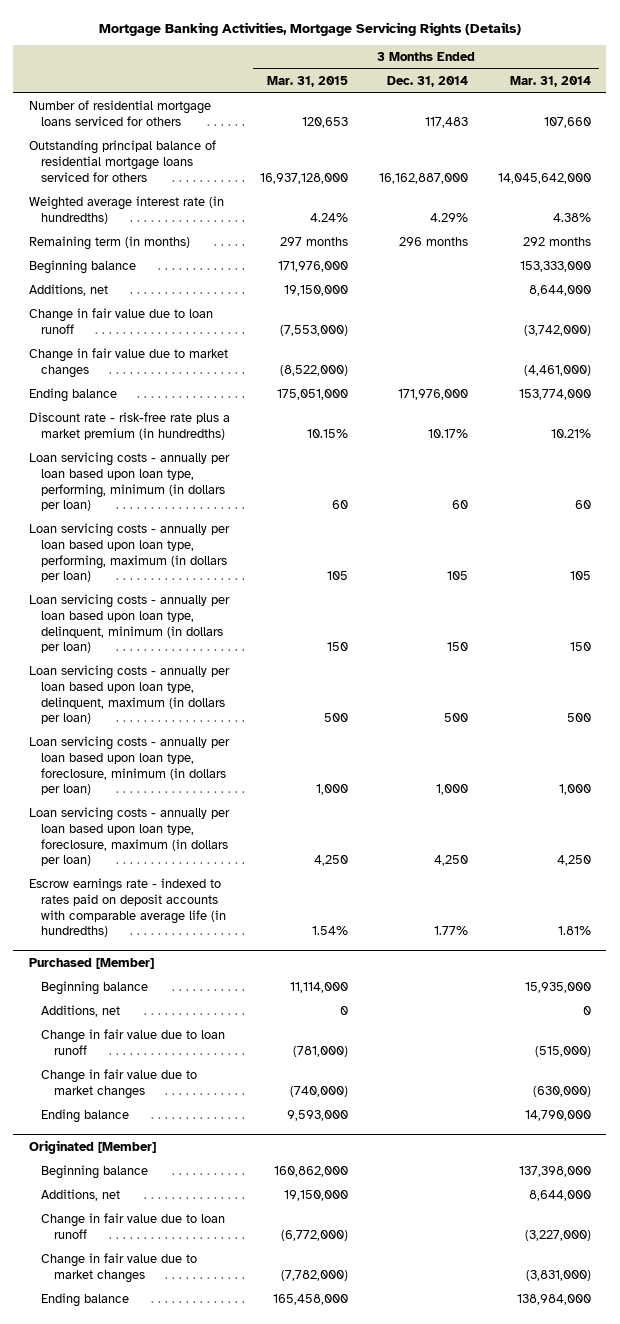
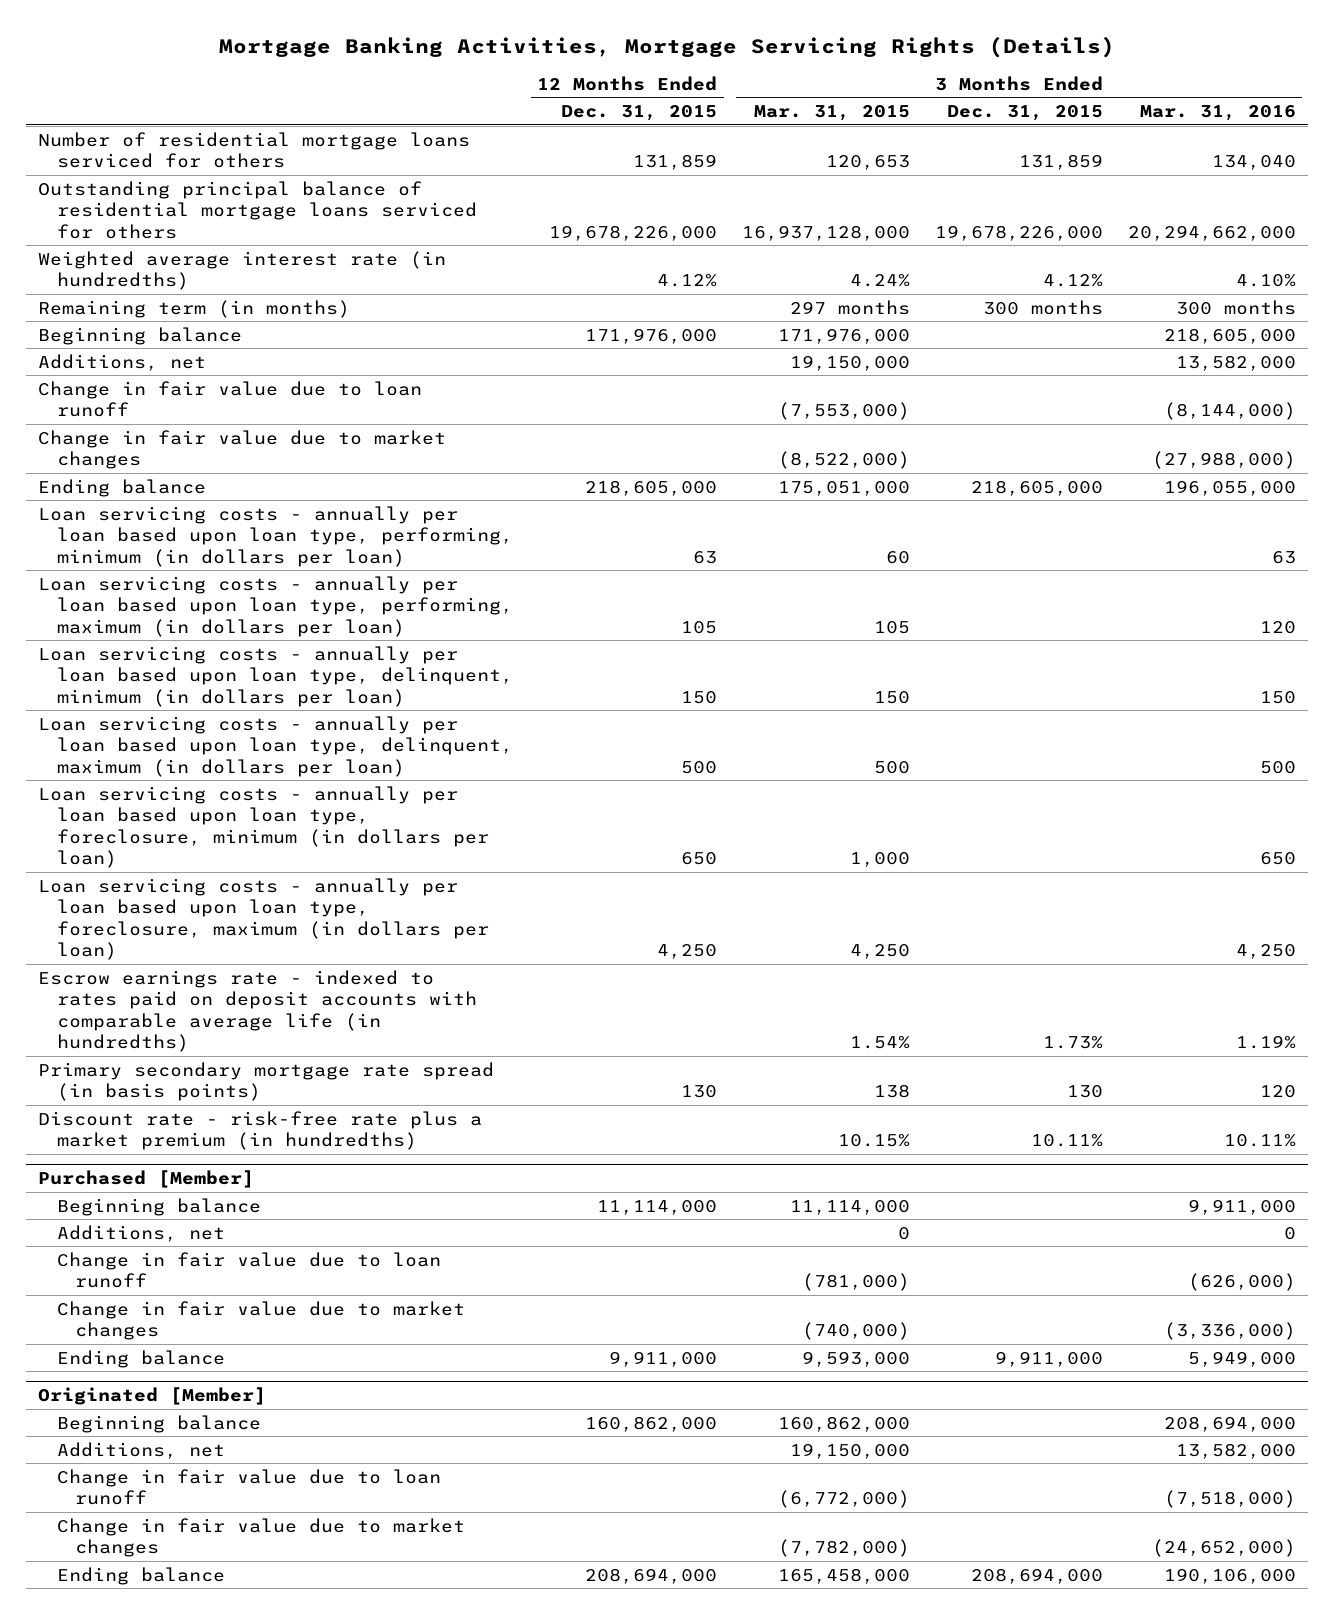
- | 3 Months Ended Mar. 31, 2015 | 3 Months Ended Dec. 31, 2014 | 3 Months Ended Mar. 31, 2014
+ | 12 Months Ended Dec. 31, 2015 | 3 Months Ended Mar. 31, 2015 | 3 Months Ended Dec. 31, 2015 | 3 Months Ended Mar. 31, 2016
+ Primary secondary mortgage rate spread (in basis points) | 130 | 138 | 130 | 120
moved down: Discount rate - risk-free rate plus a market premium (in hundredths) | | 10.15% | 10.11% | 10.11%

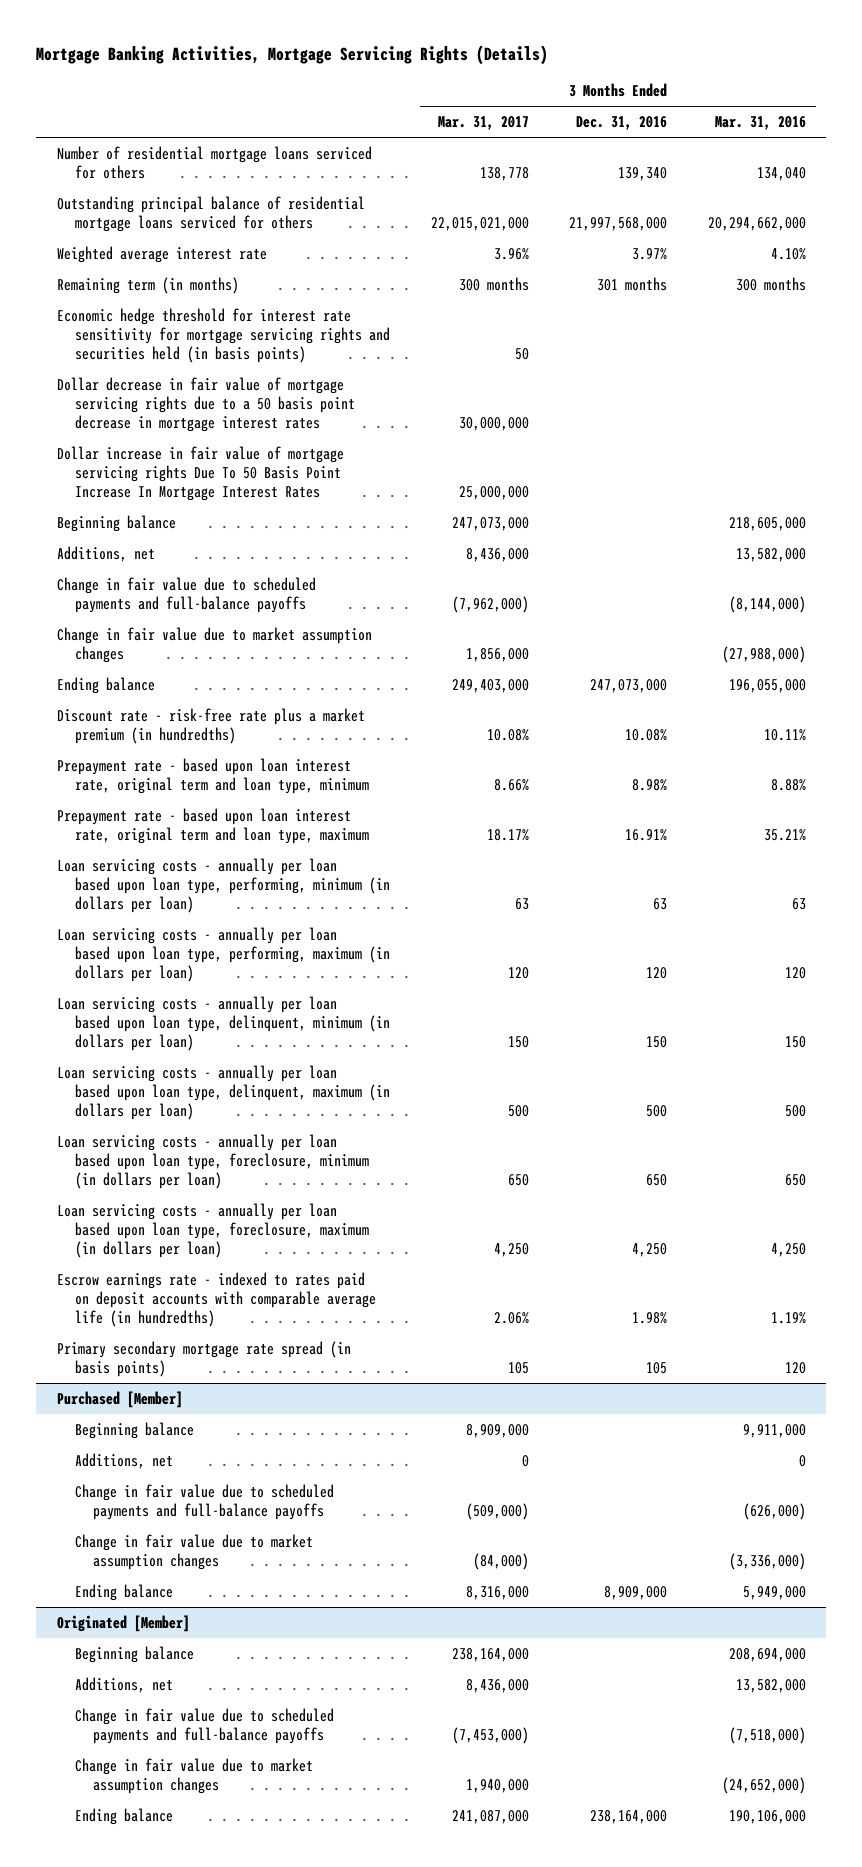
- | 12 Months Ended Dec. 31, 2015 | 3 Months Ended Mar. 31, 2015 | 3 Months Ended Dec. 31, 2015 | 3 Months Ended Mar. 31, 2016
+ | 3 Months Ended Mar. 31, 2017 | 3 Months Ended Dec. 31, 2016 | 3 Months Ended Mar. 31, 2016
- Weighted average interest rate (in hundredths) | 4.12% | 4.24% | 4.12% | 4.10%
+ Weighted average interest rate | 3.96% | 3.97% | 4.10%
+ Economic hedge threshold for interest rate sensitivity for mortgage servicing rights and securities held (in basis points) | 50 | |
+ Dollar decrease in fair value of mortgage servicing rights due to a 50 basis point decrease in mortgage interest rates | 30,000,000 | |
+ Dollar increase in fair value of mortgage servicing rights Due To 50 Basis Point Increase In Mortgage Interest Rates | 25,000,000 | |
- Change in fair value due to loan runoff | | (7,553,000) | | (8,144,000)
- Change in fair value due to market changes | | (8,522,000) | | (27,988,000)
+ Change in fair value due to scheduled payments and full-balance payoffs | (7,962,000) | | (8,144,000)
+ Change in fair value due to market assumption changes | 1,856,000 | | (27,988,000)
moved up: Discount rate - risk-free rate plus a market premium (in hundredths) | 10.08% | 10.08% | 10.11%
+ Prepayment rate - based upon loan interest rate, original term and loan type, minimum | 8.66% | 8.98% | 8.88%
+ Prepayment rate - based upon loan interest rate, original term and loan type, maximum | 18.17% | 16.91% | 35.21%
@ Purchased [Member]
- Change in fair value due to loan runoff | | (781,000) | | (626,000)
- Change in fair value due to market changes | | (740,000) | | (3,336,000)
+ Change in fair value due to scheduled payments and full-balance payoffs | (509,000) | | (626,000)
+ Change in fair value due to market assumption changes | (84,000) | | (3,336,000)
@ Originated [Member]
- Change in fair value due to loan runoff | | (6,772,000) | | (7,518,000)
- Change in fair value due to market changes | | (7,782,000) | | (24,652,000)
+ Change in fair value due to scheduled payments and full-balance payoffs | (7,453,000) | | (7,518,000)
+ Change in fair value due to market assumption changes | 1,940,000 | | (24,652,000)

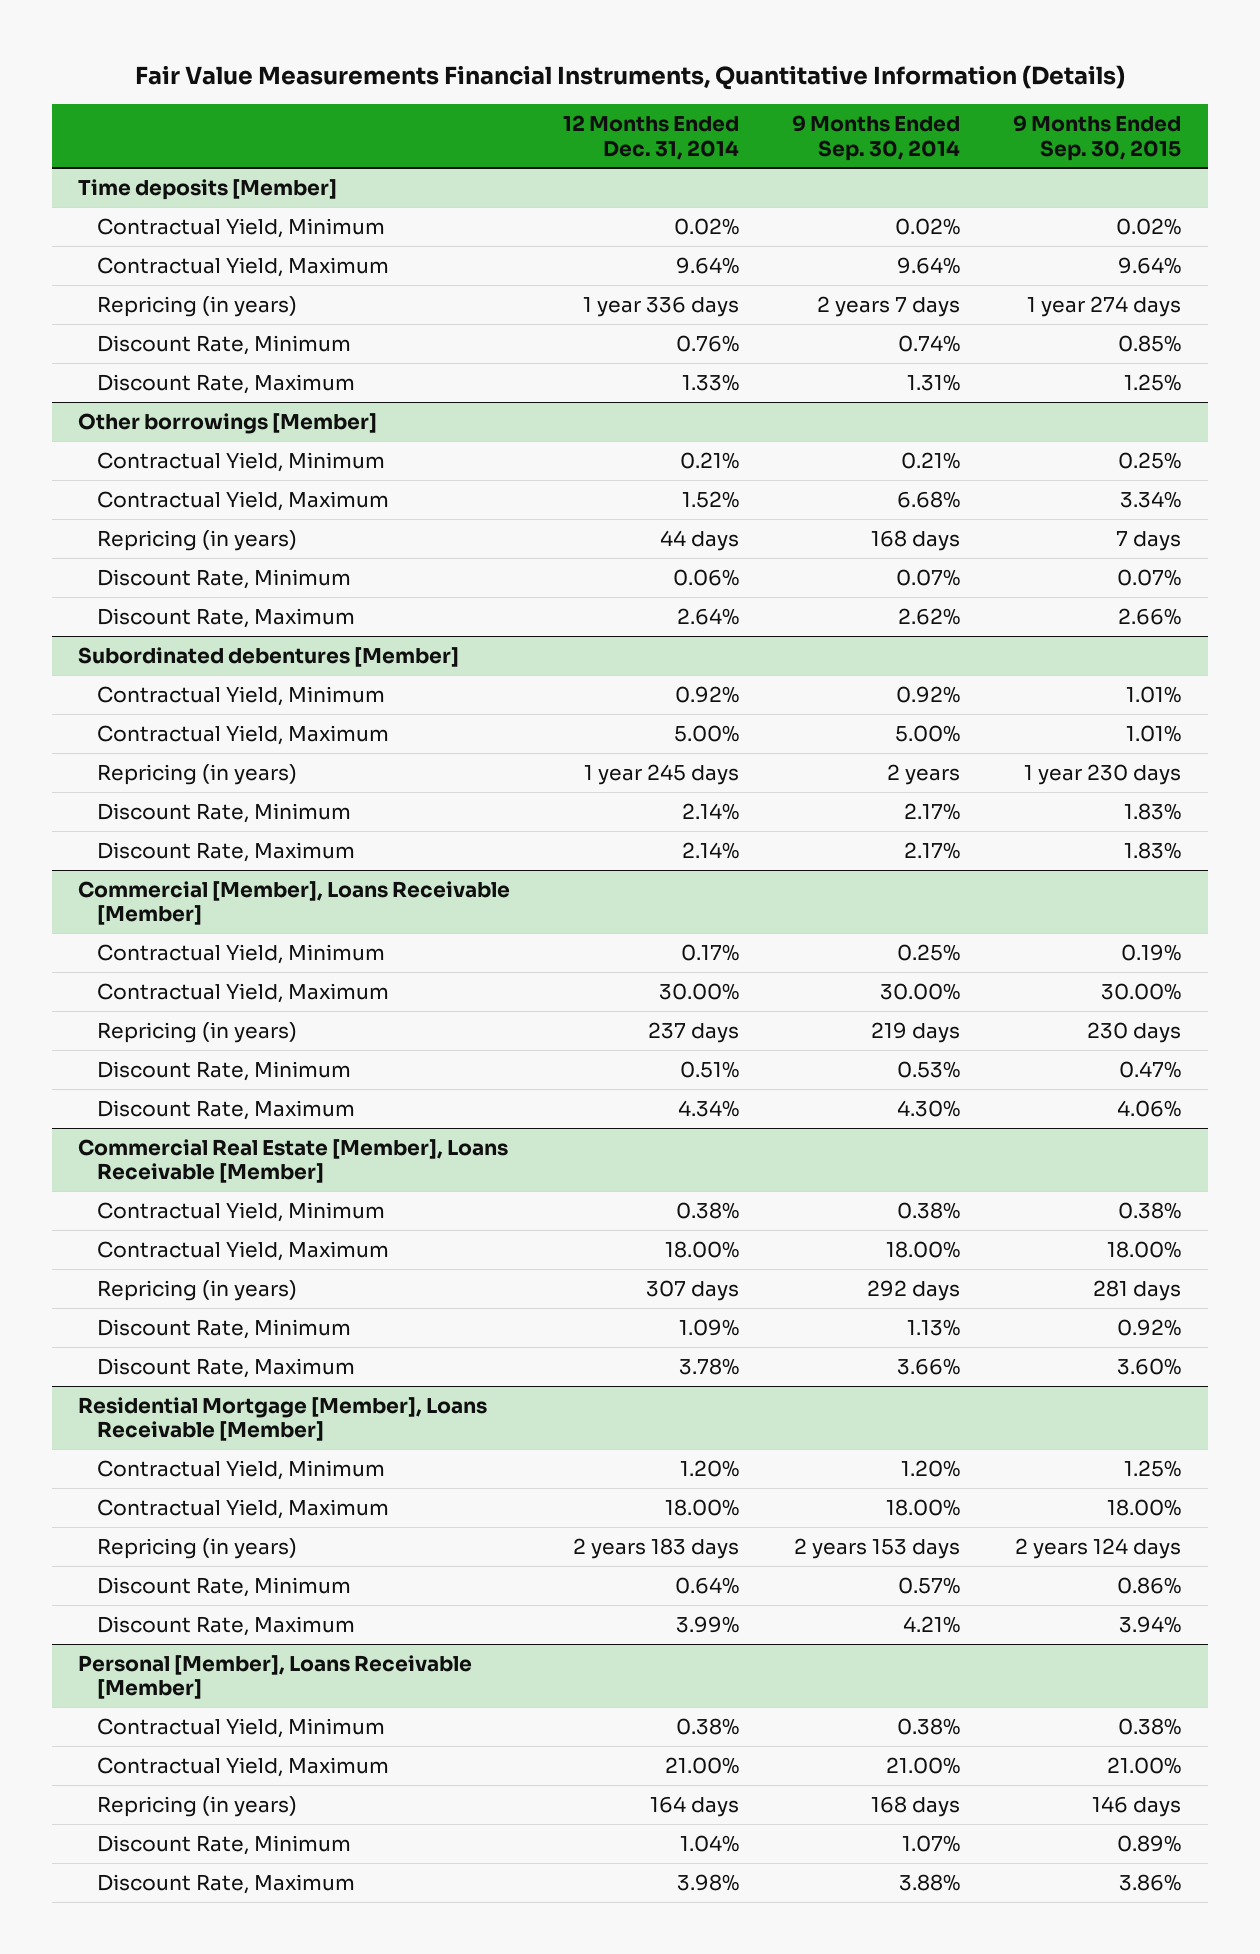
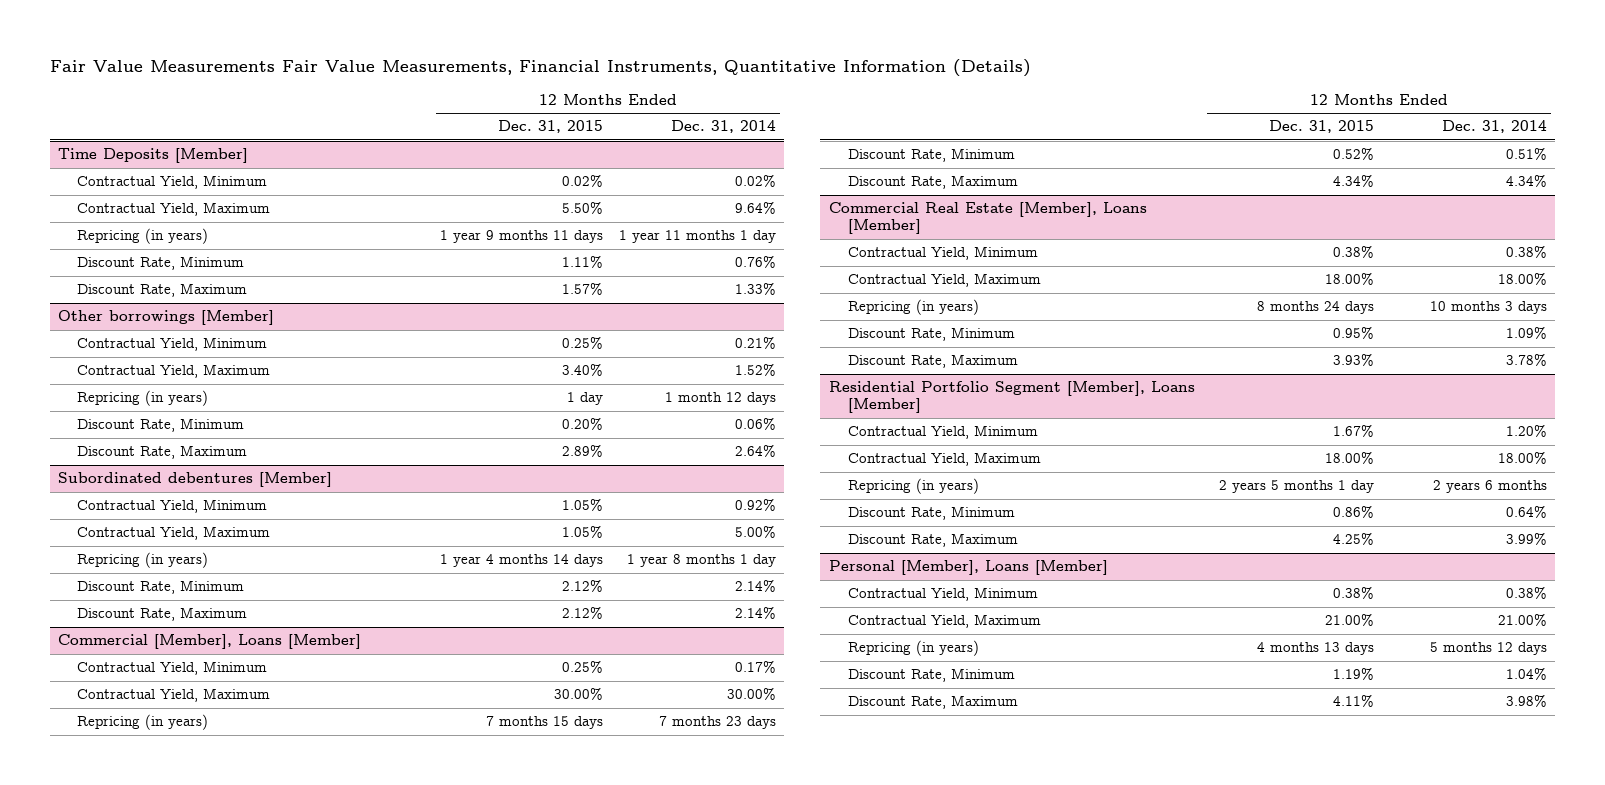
- Fair Value Measurements Financial Instruments, Quantitative Information (Details)
+ Fair Value Measurements Fair Value Measurements, Financial Instruments, Quantitative Information (Details)
- | 12 Months Ended Dec. 31, 2014 | 9 Months Ended Sep. 30, 2014 | 9 Months Ended Sep. 30, 2015
+ | 12 Months Ended Dec. 31, 2015 | 12 Months Ended Dec. 31, 2014
- Time deposits [Member]
+ Time Deposits [Member]
- Repricing (in years) | 1 year 336 days | 2 years 7 days | 1 year 274 days
+ Repricing (in years) | 1 year 9 months 11 days | 1 year 11 months 1 day
@ Other borrowings [Member]
- Repricing (in years) | 44 days | 168 days | 7 days
+ Repricing (in years) | 1 day | 1 month 12 days
@ Subordinated debentures [Member]
- Repricing (in years) | 1 year 245 days | 2 years | 1 year 230 days
+ Repricing (in years) | 1 year 4 months 14 days | 1 year 8 months 1 day
- Commercial [Member], Loans Receivable [Member]
+ Commercial [Member], Loans [Member]
- Repricing (in years) | 237 days | 219 days | 230 days
+ Repricing (in years) | 7 months 15 days | 7 months 23 days
- Commercial Real Estate [Member], Loans Receivable [Member]
+ Commercial Real Estate [Member], Loans [Member]
- Repricing (in years) | 307 days | 292 days | 281 days
+ Repricing (in years) | 8 months 24 days | 10 months 3 days
- Residential Mortgage [Member], Loans Receivable [Member]
+ Residential Portfolio Segment [Member], Loans [Member]
- Repricing (in years) | 2 years 183 days | 2 years 153 days | 2 years 124 days
+ Repricing (in years) | 2 years 5 months 1 day | 2 years 6 months
- Personal [Member], Loans Receivable [Member]
+ Personal [Member], Loans [Member]
- Repricing (in years) | 164 days | 168 days | 146 days
+ Repricing (in years) | 4 months 13 days | 5 months 12 days

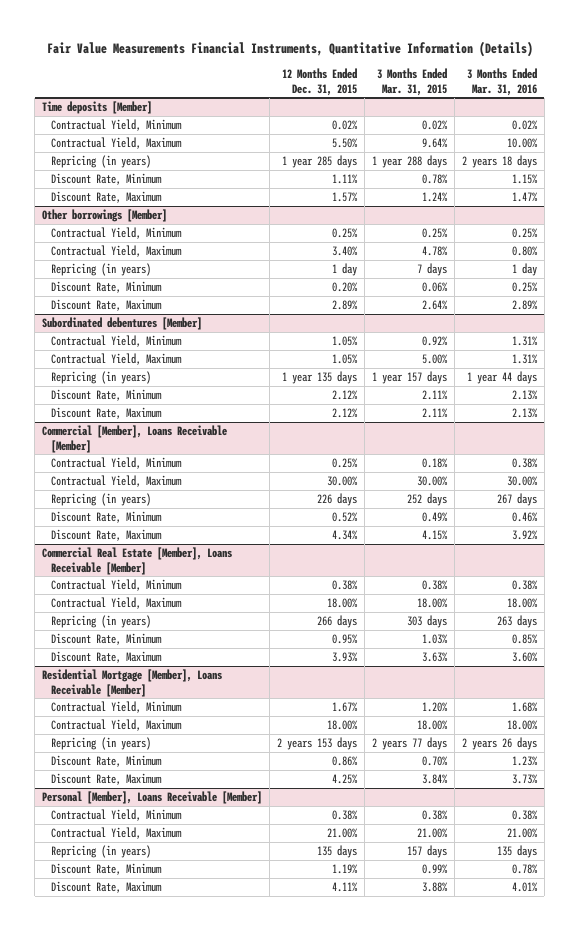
- Fair Value Measurements Fair Value Measurements, Financial Instruments, Quantitative Information (Details)
+ Fair Value Measurements Financial Instruments, Quantitative Information (Details)
- | 12 Months Ended Dec. 31, 2015 | 12 Months Ended Dec. 31, 2014
+ | 12 Months Ended Dec. 31, 2015 | 3 Months Ended Mar. 31, 2015 | 3 Months Ended Mar. 31, 2016
- Time Deposits [Member]
+ Time deposits [Member]
- Repricing (in years) | 1 year 9 months 11 days | 1 year 11 months 1 day
+ Repricing (in years) | 1 year 285 days | 1 year 288 days | 2 years 18 days
@ Subordinated debentures [Member]
- Repricing (in years) | 1 year 4 months 14 days | 1 year 8 months 1 day
+ Repricing (in years) | 1 year 135 days | 1 year 157 days | 1 year 44 days
- Commercial [Member], Loans [Member]
+ Commercial [Member], Loans Receivable [Member]
- Repricing (in years) | 7 months 15 days | 7 months 23 days
+ Repricing (in years) | 226 days | 252 days | 267 days
- Commercial Real Estate [Member], Loans [Member]
+ Commercial Real Estate [Member], Loans Receivable [Member]
- Repricing (in years) | 8 months 24 days | 10 months 3 days
+ Repricing (in years) | 266 days | 303 days | 263 days
- Residential Portfolio Segment [Member], Loans [Member]
+ Residential Mortgage [Member], Loans Receivable [Member]
- Repricing (in years) | 2 years 5 months 1 day | 2 years 6 months
+ Repricing (in years) | 2 years 153 days | 2 years 77 days | 2 years 26 days
- Personal [Member], Loans [Member]
+ Personal [Member], Loans Receivable [Member]
- Repricing (in years) | 4 months 13 days | 5 months 12 days
+ Repricing (in years) | 135 days | 157 days | 135 days

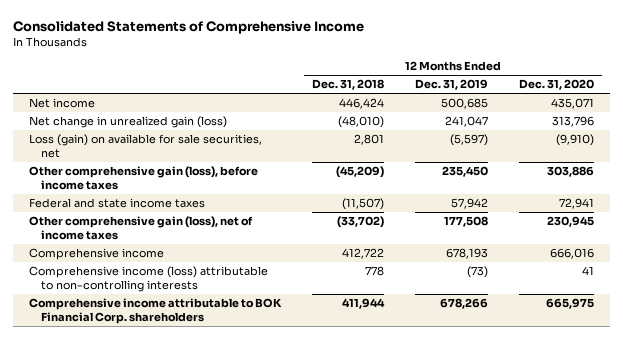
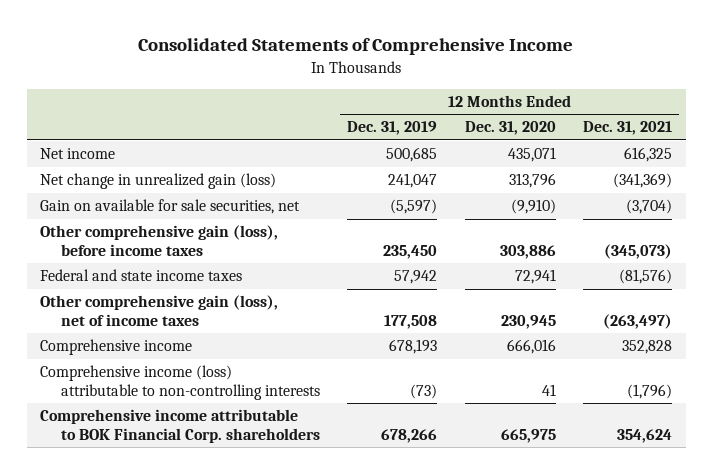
- | 12 Months Ended Dec. 31, 2018 | 12 Months Ended Dec. 31, 2019 | 12 Months Ended Dec. 31, 2020
+ | 12 Months Ended Dec. 31, 2019 | 12 Months Ended Dec. 31, 2020 | 12 Months Ended Dec. 31, 2021
- Loss (gain) on available for sale securities, net | 2,801 | (5,597) | (9,910)
+ Gain on available for sale securities, net | (5,597) | (9,910) | (3,704)

